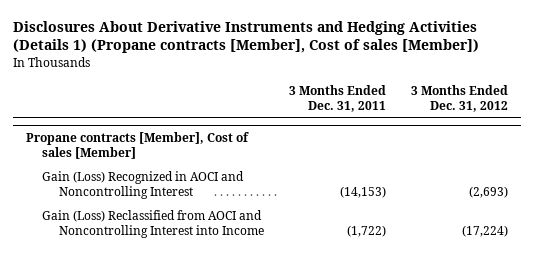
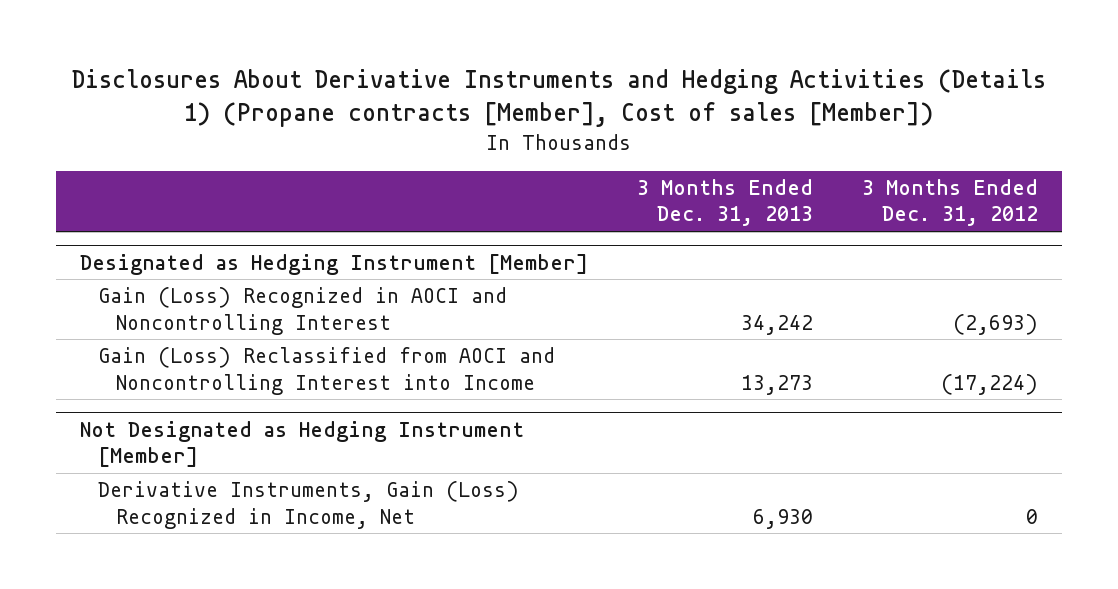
- | 3 Months Ended Dec. 31, 2011 | 3 Months Ended Dec. 31, 2012
+ | 3 Months Ended Dec. 31, 2013 | 3 Months Ended Dec. 31, 2012
- Propane contracts [Member], Cost of sales [Member]
+ Designated as Hedging Instrument [Member]
+ Not Designated as Hedging Instrument [Member]
+ Derivative Instruments, Gain (Loss) Recognized in Income, Net | 6,930 | 0

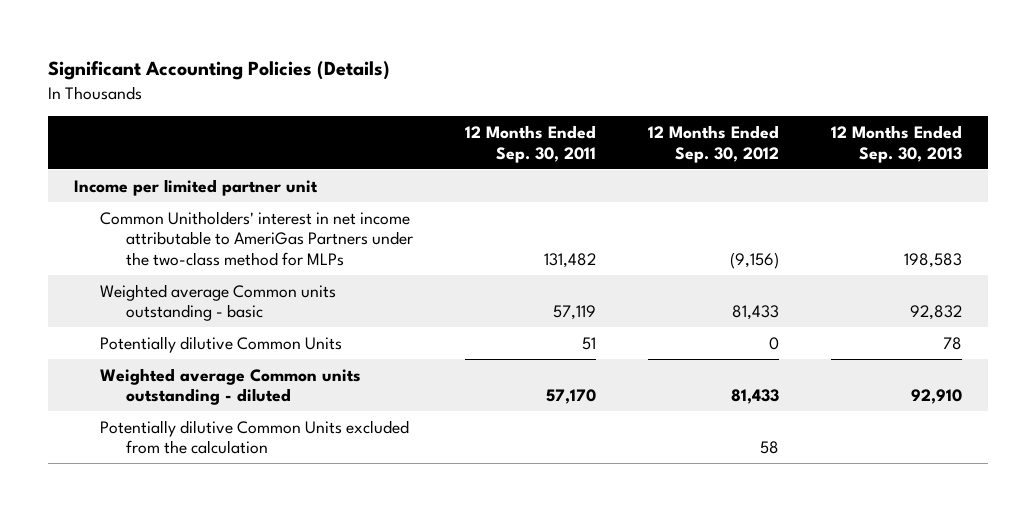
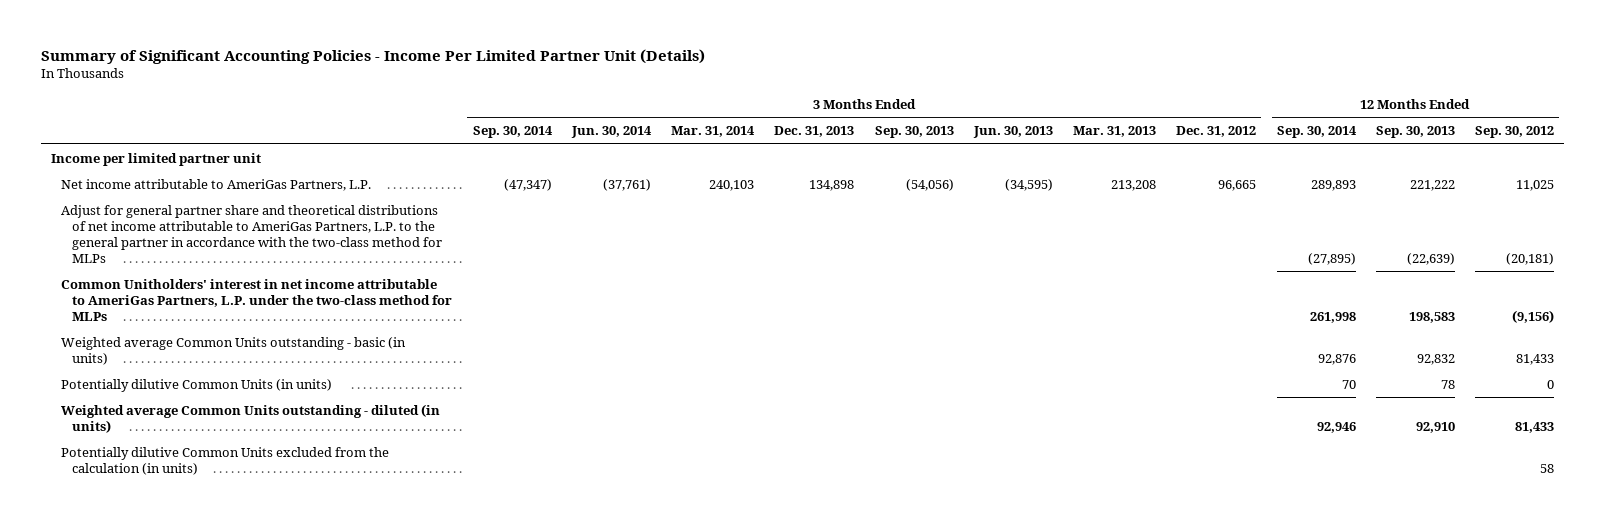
- Significant Accounting Policies (Details)
+ Summary of Significant Accounting Policies - Income Per Limited Partner Unit (Details)
- | 12 Months Ended Sep. 30, 2011 | 12 Months Ended Sep. 30, 2012 | 12 Months Ended Sep. 30, 2013
+ | 3 Months Ended Sep. 30, 2014 | 3 Months Ended Jun. 30, 2014 | 3 Months Ended Mar. 31, 2014 | 3 Months Ended Dec. 31, 2013 | 3 Months Ended Sep. 30, 2013 | 3 Months Ended Jun. 30, 2013 | 3 Months Ended Mar. 31, 2013 | 3 Months Ended Dec. 31, 2012 | 12 Months Ended Sep. 30, 2014 | 12 Months Ended Sep. 30, 2013 | 12 Months Ended Sep. 30, 2012
- Common Unitholders' interest in net income attributable to AmeriGas Partners under the two-class method for MLPs | 131,482 | (9,156) | 198,583
- Weighted average Common units outstanding - basic | 57,119 | 81,433 | 92,832
- Potentially dilutive Common Units | 51 | 0 | 78
- Weighted average Common units outstanding - diluted | 57,170 | 81,433 | 92,910
- Potentially dilutive Common Units excluded from the calculation | | 58 |
+ Net income attributable to AmeriGas Partners, L.P. | (47,347) | (37,761) | 240,103 | 134,898 | (54,056) | (34,595) | 213,208 | 96,665 | 289,893 | 221,222 | 11,025
+ Adjust for general partner share and theoretical distributions of net income attributable to AmeriGas Partners, L.P. to the general partner in accordance with the two-class method for MLPs | | | | | | | | | (27,895) | (22,639) | (20,181)
+ Common Unitholders' interest in net income attributable to AmeriGas Partners, L.P. under the two-class method for MLPs | | | | | | | | | 261,998 | 198,583 | (9,156)
+ Weighted average Common Units outstanding - basic (in units) | | | | | | | | | 92,876 | 92,832 | 81,433
+ Potentially dilutive Common Units (in units) | | | | | | | | | 70 | 78 | 0
+ Weighted average Common Units outstanding - diluted (in units) | | | | | | | | | 92,946 | 92,910 | 81,433
+ Potentially dilutive Common Units excluded from the calculation (in units) | | | | | | | | | | | 58

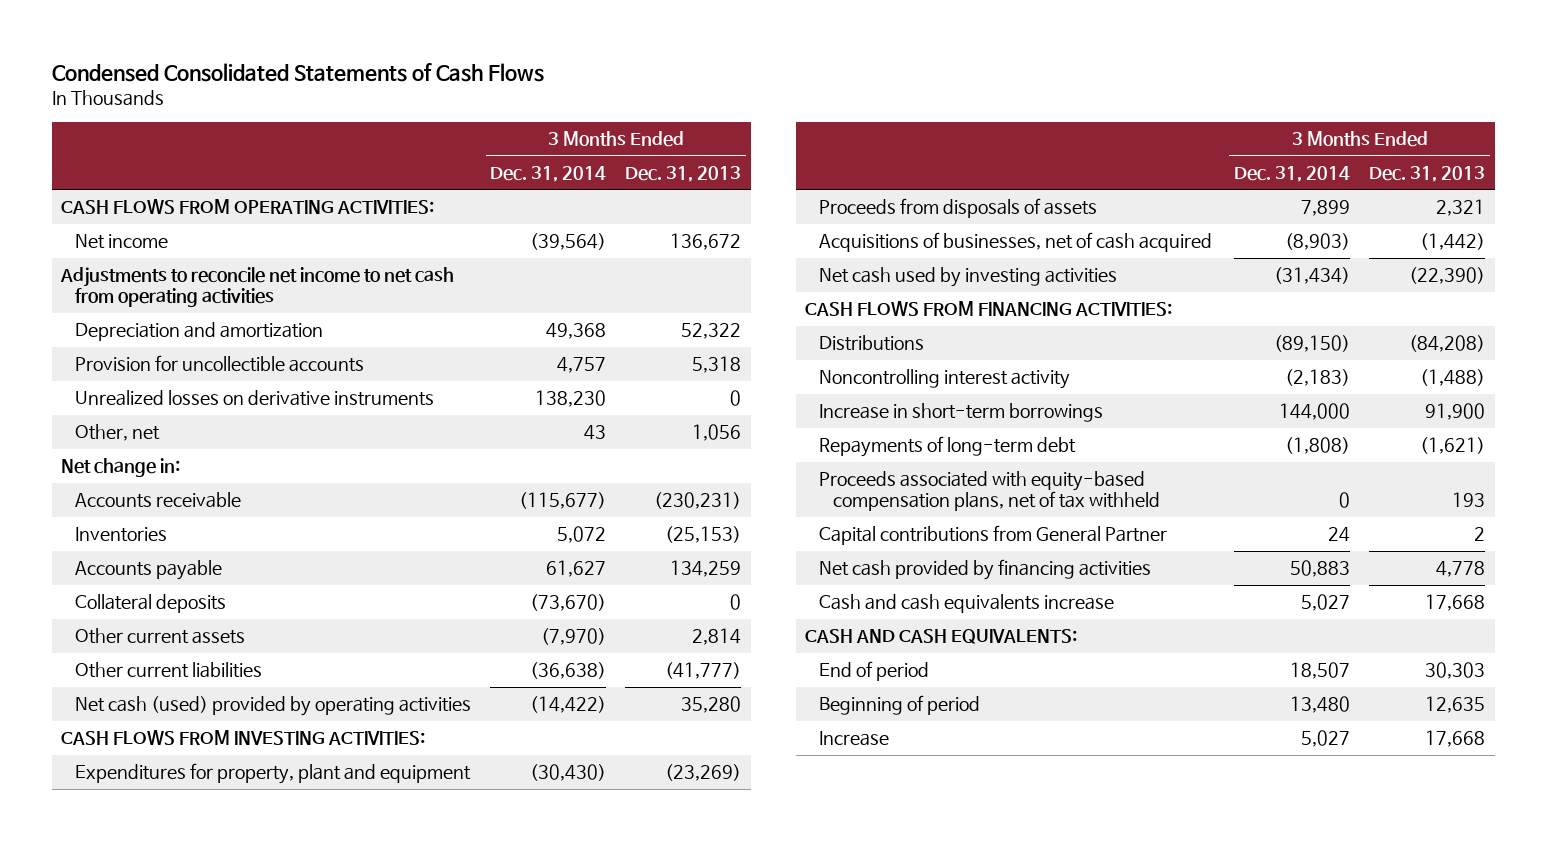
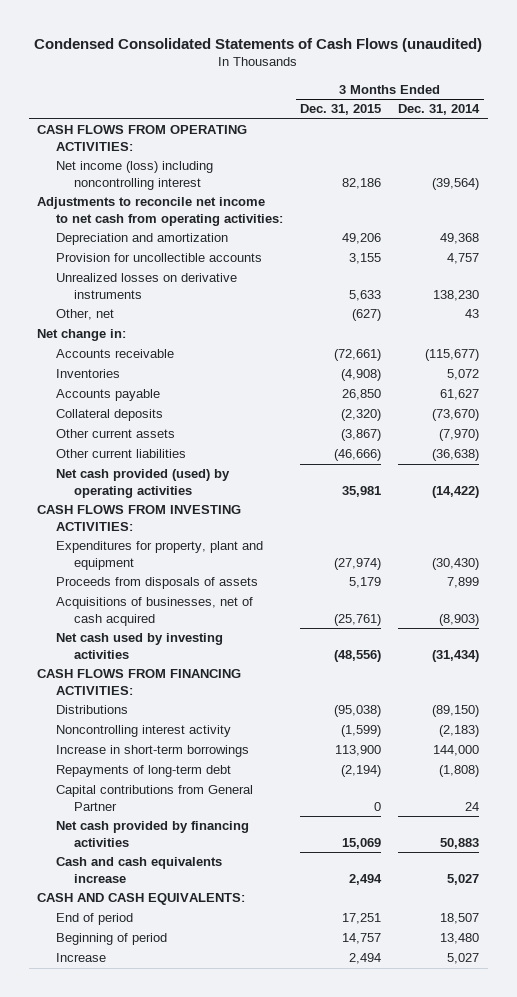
- Condensed Consolidated Statements of Cash Flows
+ Condensed Consolidated Statements of Cash Flows (unaudited)
- | 3 Months Ended Dec. 31, 2014 | 3 Months Ended Dec. 31, 2013
+ | 3 Months Ended Dec. 31, 2015 | 3 Months Ended Dec. 31, 2014
- Net income | (39,564) | 136,672
- Adjustments to reconcile net income to net cash from operating activities
+ Net income (loss) including noncontrolling interest | 82,186 | (39,564)
+ Adjustments to reconcile net income to net cash from operating activities:
- Net cash (used) provided by operating activities | (14,422) | 35,280
+ Net cash provided (used) by operating activities | 35,981 | (14,422)
- Proceeds associated with equity-based compensation plans, net of tax withheld | 0 | 193

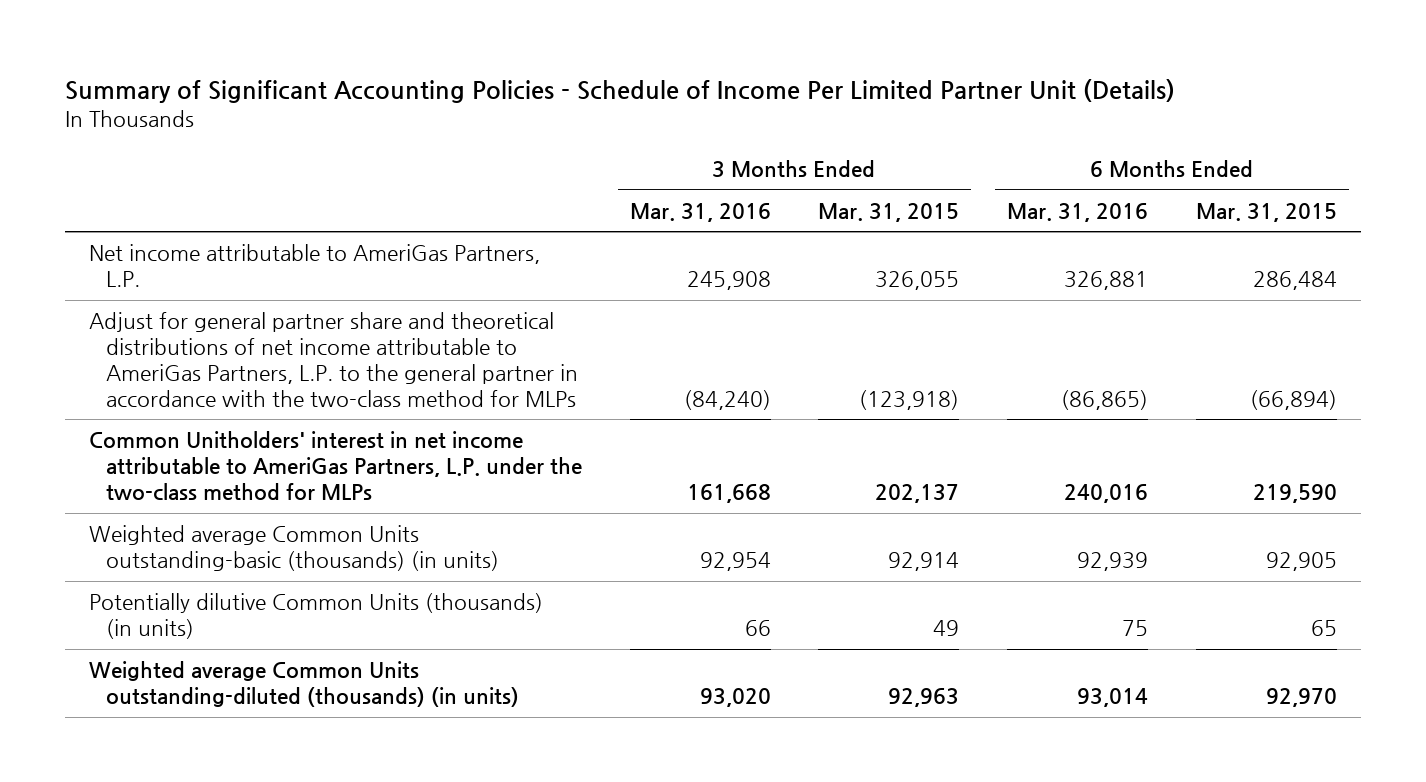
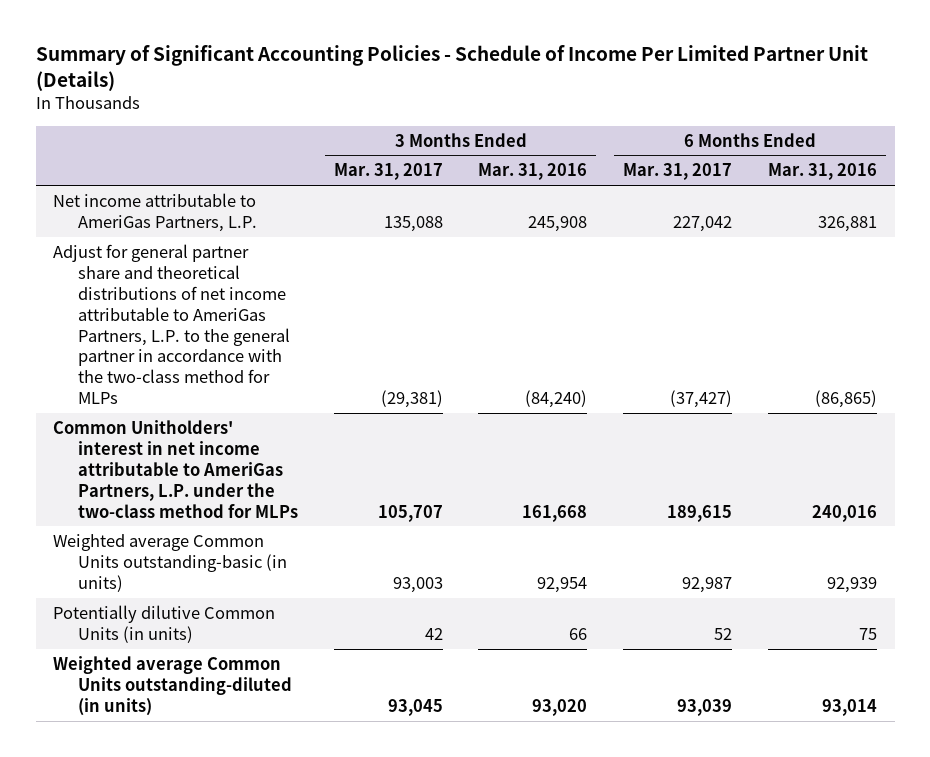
- | 3 Months Ended Mar. 31, 2016 | 3 Months Ended Mar. 31, 2015 | 6 Months Ended Mar. 31, 2016 | 6 Months Ended Mar. 31, 2015
+ | 3 Months Ended Mar. 31, 2017 | 3 Months Ended Mar. 31, 2016 | 6 Months Ended Mar. 31, 2017 | 6 Months Ended Mar. 31, 2016
- Weighted average Common Units outstanding-basic (thousands) (in units) | 92,954 | 92,914 | 92,939 | 92,905
- Potentially dilutive Common Units (thousands) (in units) | 66 | 49 | 75 | 65
- Weighted average Common Units outstanding-diluted (thousands) (in units) | 93,020 | 92,963 | 93,014 | 92,970
+ Weighted average Common Units outstanding-basic (in units) | 93,003 | 92,954 | 92,987 | 92,939
+ Potentially dilutive Common Units (in units) | 42 | 66 | 52 | 75
+ Weighted average Common Units outstanding-diluted (in units) | 93,045 | 93,020 | 93,039 | 93,014

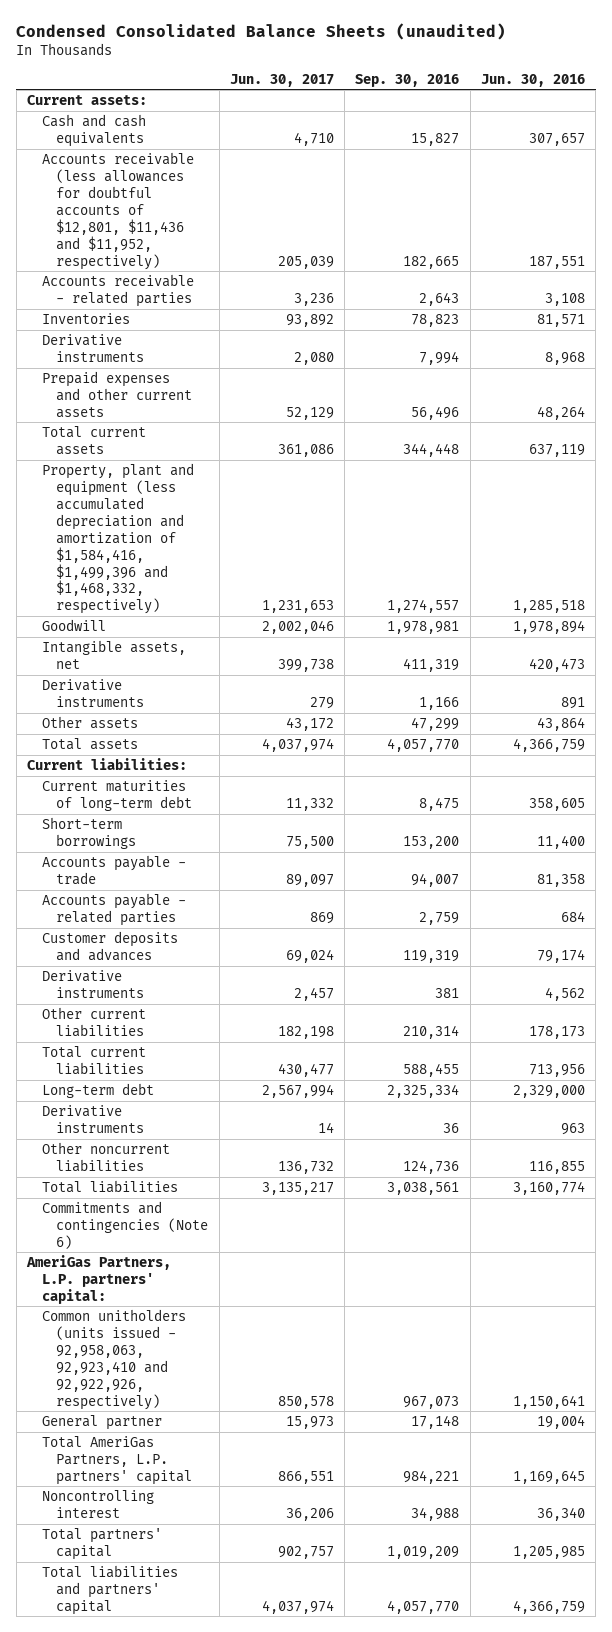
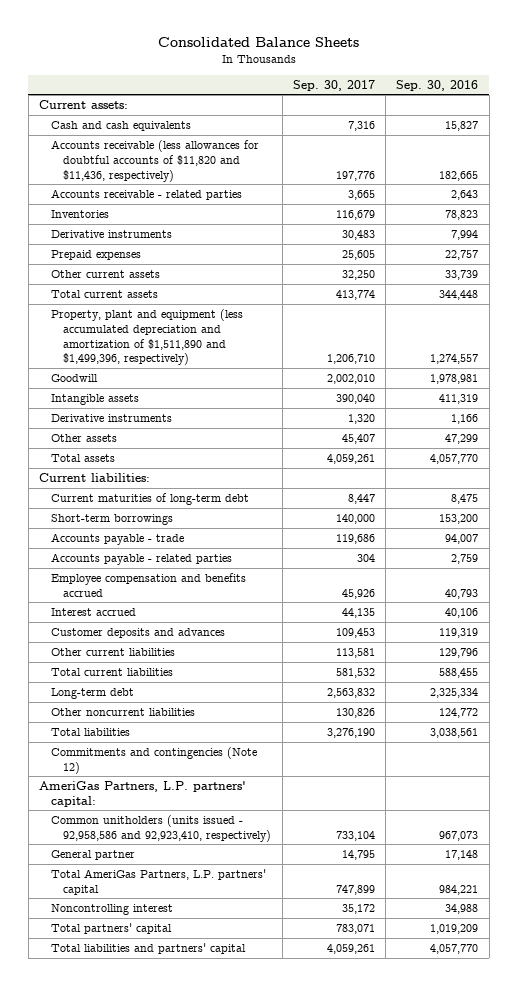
- Condensed Consolidated Balance Sheets (unaudited)
+ Consolidated Balance Sheets
- | Jun. 30, 2017 | Sep. 30, 2016 | Jun. 30, 2016
+ | Sep. 30, 2017 | Sep. 30, 2016
- Accounts receivable (less allowances for doubtful accounts of $12,801, $11,436 and $11,952, respectively) | 205,039 | 182,665 | 187,551
+ Accounts receivable (less allowances for doubtful accounts of $11,820 and $11,436, respectively) | 197,776 | 182,665
- Prepaid expenses and other current assets | 52,129 | 56,496 | 48,264
+ Prepaid expenses | 25,605 | 22,757
+ Other current assets | 32,250 | 33,739
- Property, plant and equipment (less accumulated depreciation and amortization of $1,584,416, $1,499,396 and $1,468,332, respectively) | 1,231,653 | 1,274,557 | 1,285,518
+ Property, plant and equipment (less accumulated depreciation and amortization of $1,511,890 and $1,499,396, respectively) | 1,206,710 | 1,274,557
- Intangible assets, net | 399,738 | 411,319 | 420,473
+ Intangible assets | 390,040 | 411,319
+ Employee compensation and benefits accrued | 45,926 | 40,793
+ Interest accrued | 44,135 | 40,106
- Derivative instruments | 2,457 | 381 | 4,562
- Other current liabilities | 182,198 | 210,314 | 178,173
+ Other current liabilities | 113,581 | 129,796
- Derivative instruments | 14 | 36 | 963
- Other noncurrent liabilities | 136,732 | 124,736 | 116,855
+ Other noncurrent liabilities | 130,826 | 124,772
- Commitments and contingencies (Note 6)
+ Commitments and contingencies (Note 12)
- Common unitholders (units issued - 92,958,063, 92,923,410 and 92,922,926, respectively) | 850,578 | 967,073 | 1,150,641
+ Common unitholders (units issued - 92,958,586 and 92,923,410, respectively) | 733,104 | 967,073

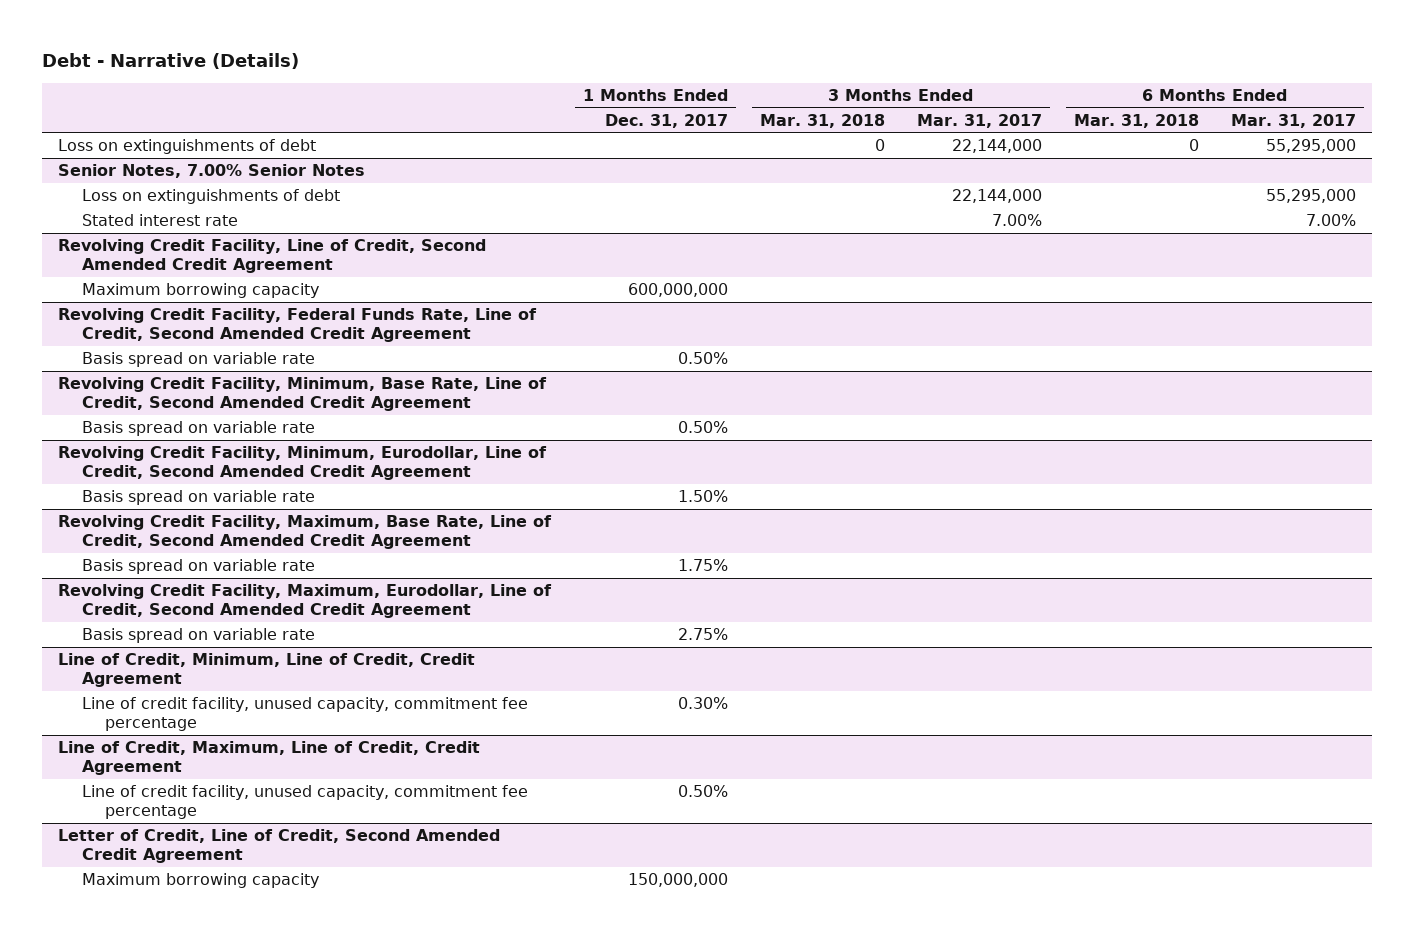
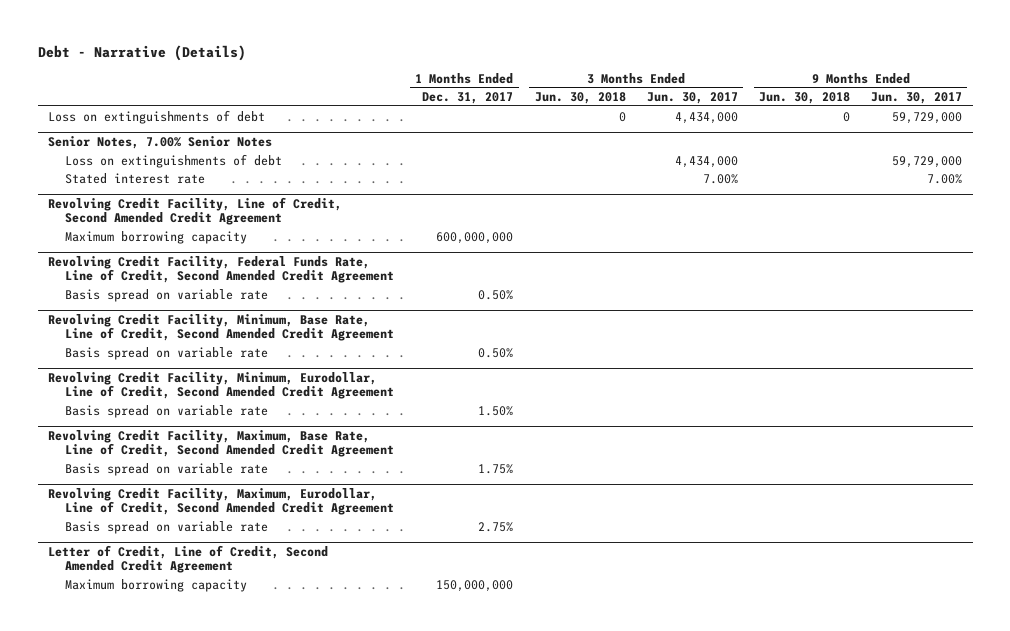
- | 1 Months Ended Dec. 31, 2017 | 3 Months Ended Mar. 31, 2018 | 3 Months Ended Mar. 31, 2017 | 6 Months Ended Mar. 31, 2018 | 6 Months Ended Mar. 31, 2017
+ | 1 Months Ended Dec. 31, 2017 | 3 Months Ended Jun. 30, 2018 | 3 Months Ended Jun. 30, 2017 | 9 Months Ended Jun. 30, 2018 | 9 Months Ended Jun. 30, 2017
- Line of Credit, Minimum, Line of Credit, Credit Agreement
- Line of credit facility, unused capacity, commitment fee percentage | 0.30% | | | |
- Line of Credit, Maximum, Line of Credit, Credit Agreement
- Line of credit facility, unused capacity, commitment fee percentage | 0.50% | | | |

